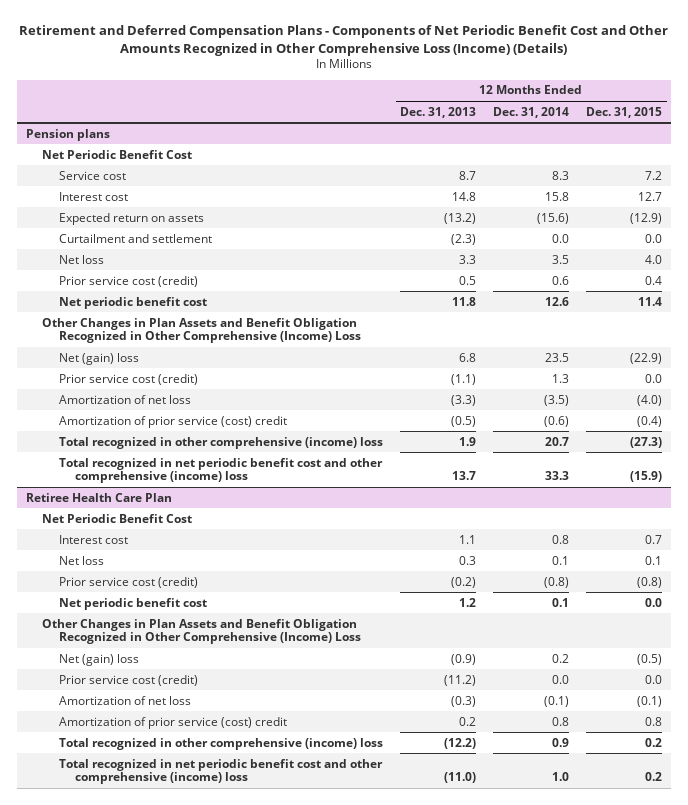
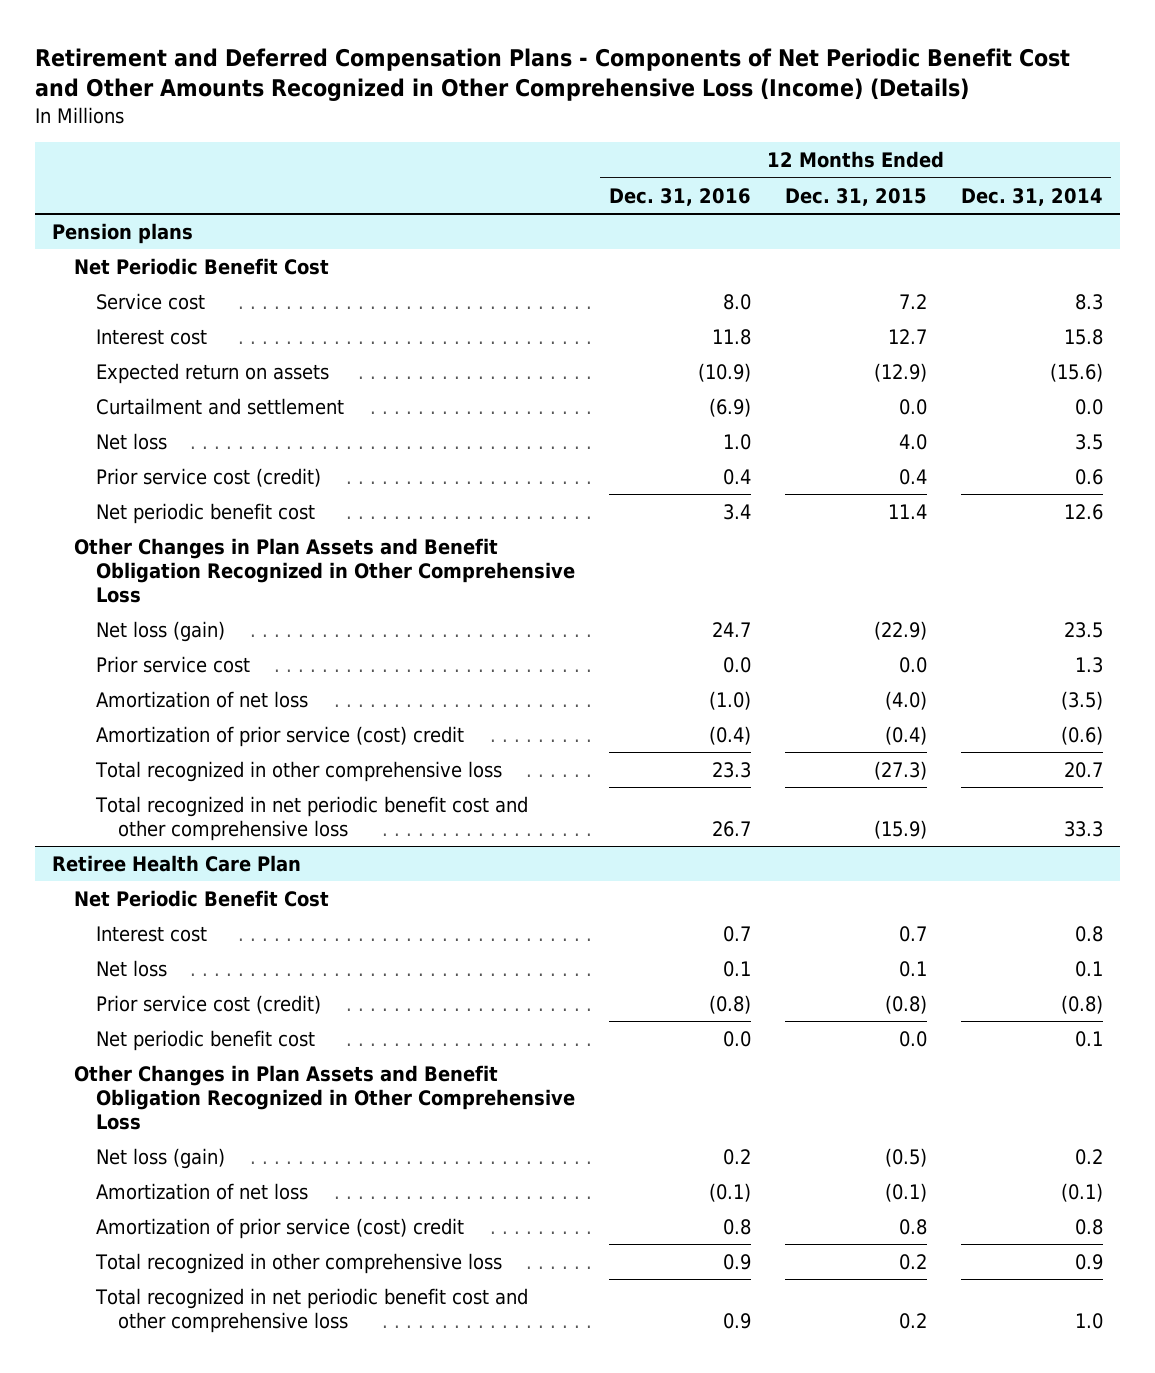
- | 12 Months Ended Dec. 31, 2013 | 12 Months Ended Dec. 31, 2014 | 12 Months Ended Dec. 31, 2015
+ | 12 Months Ended Dec. 31, 2016 | 12 Months Ended Dec. 31, 2015 | 12 Months Ended Dec. 31, 2014
@ Pension plans
- Other Changes in Plan Assets and Benefit Obligation Recognized in Other Comprehensive (Income) Loss
- Net (gain) loss | 6.8 | 23.5 | (22.9)
- Prior service cost (credit) | (1.1) | 1.3 | 0.0
+ Other Changes in Plan Assets and Benefit Obligation Recognized in Other Comprehensive Loss
+ Net loss (gain) | 24.7 | (22.9) | 23.5
+ Prior service cost | 0.0 | 0.0 | 1.3
- Total recognized in other comprehensive (income) loss | 1.9 | 20.7 | (27.3)
- Total recognized in net periodic benefit cost and other comprehensive (income) loss | 13.7 | 33.3 | (15.9)
+ Total recognized in other comprehensive loss | 23.3 | (27.3) | 20.7
+ Total recognized in net periodic benefit cost and other comprehensive loss | 26.7 | (15.9) | 33.3
@ Retiree Health Care Plan
- Other Changes in Plan Assets and Benefit Obligation Recognized in Other Comprehensive (Income) Loss
- Net (gain) loss | (0.9) | 0.2 | (0.5)
- Prior service cost (credit) | (11.2) | 0.0 | 0.0
+ Other Changes in Plan Assets and Benefit Obligation Recognized in Other Comprehensive Loss
+ Net loss (gain) | 0.2 | (0.5) | 0.2
- Total recognized in other comprehensive (income) loss | (12.2) | 0.9 | 0.2
- Total recognized in net periodic benefit cost and other comprehensive (income) loss | (11.0) | 1.0 | 0.2
+ Total recognized in other comprehensive loss | 0.9 | 0.2 | 0.9
+ Total recognized in net periodic benefit cost and other comprehensive loss | 0.9 | 0.2 | 1.0

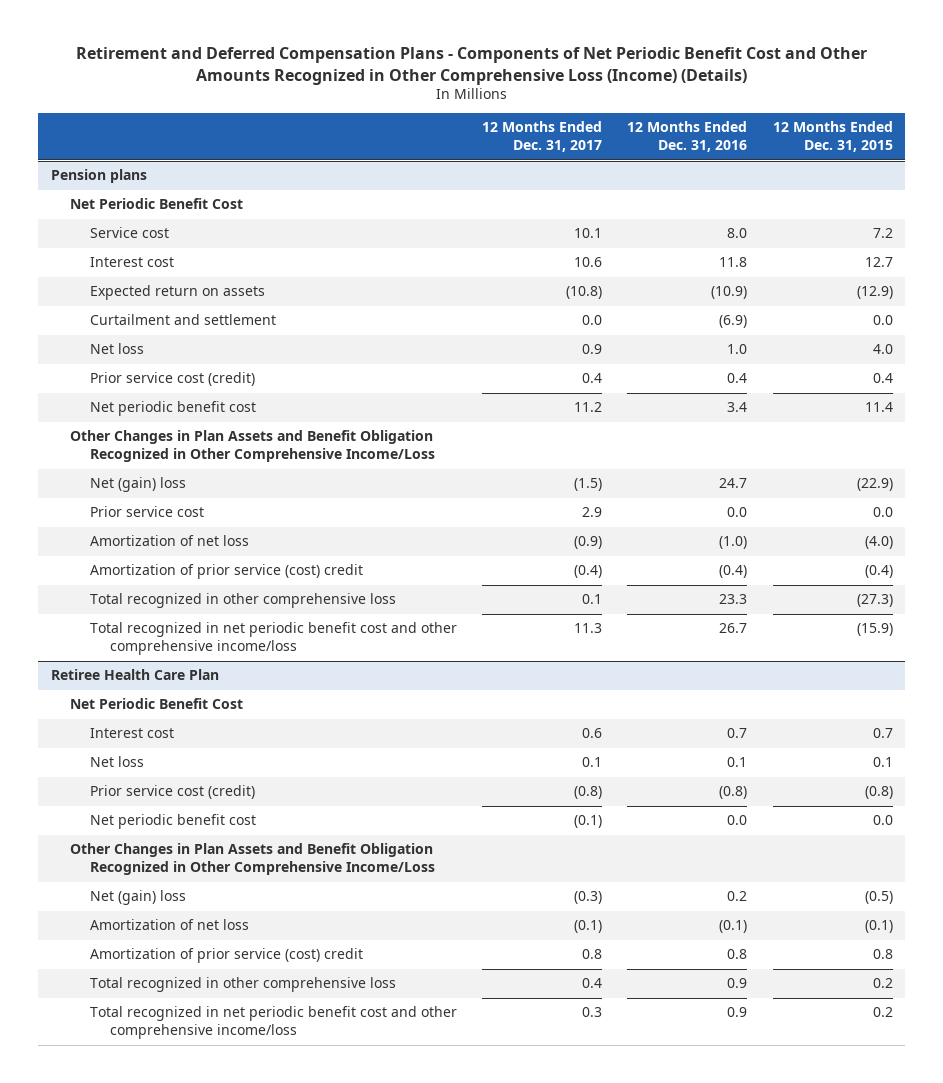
- | 12 Months Ended Dec. 31, 2016 | 12 Months Ended Dec. 31, 2015 | 12 Months Ended Dec. 31, 2014
+ | 12 Months Ended Dec. 31, 2017 | 12 Months Ended Dec. 31, 2016 | 12 Months Ended Dec. 31, 2015
@ Pension plans
- Other Changes in Plan Assets and Benefit Obligation Recognized in Other Comprehensive Loss
- Net loss (gain) | 24.7 | (22.9) | 23.5
+ Other Changes in Plan Assets and Benefit Obligation Recognized in Other Comprehensive Income/Loss
+ Net (gain) loss | (1.5) | 24.7 | (22.9)
- Total recognized in net periodic benefit cost and other comprehensive loss | 26.7 | (15.9) | 33.3
+ Total recognized in net periodic benefit cost and other comprehensive income/loss | 11.3 | 26.7 | (15.9)
@ Retiree Health Care Plan
- Other Changes in Plan Assets and Benefit Obligation Recognized in Other Comprehensive Loss
- Net loss (gain) | 0.2 | (0.5) | 0.2
+ Other Changes in Plan Assets and Benefit Obligation Recognized in Other Comprehensive Income/Loss
+ Net (gain) loss | (0.3) | 0.2 | (0.5)
- Total recognized in net periodic benefit cost and other comprehensive loss | 0.9 | 0.2 | 1.0
+ Total recognized in net periodic benefit cost and other comprehensive income/loss | 0.3 | 0.9 | 0.2

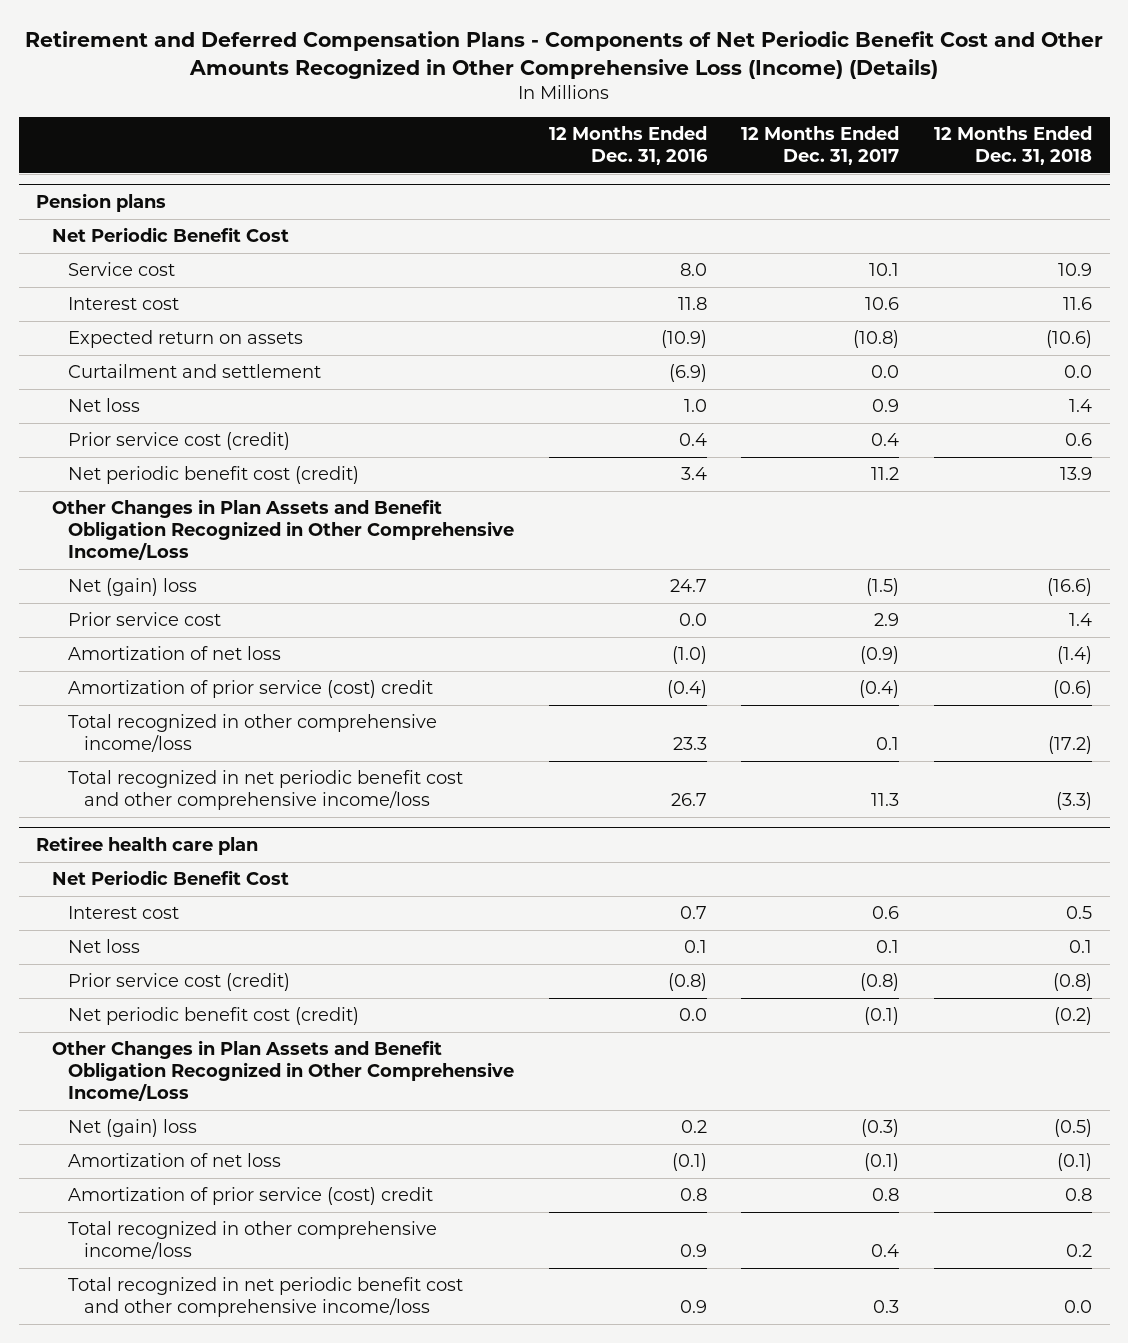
- | 12 Months Ended Dec. 31, 2017 | 12 Months Ended Dec. 31, 2016 | 12 Months Ended Dec. 31, 2015
+ | 12 Months Ended Dec. 31, 2016 | 12 Months Ended Dec. 31, 2017 | 12 Months Ended Dec. 31, 2018
@ Pension plans
- Net periodic benefit cost | 11.2 | 3.4 | 11.4
+ Net periodic benefit cost (credit) | 3.4 | 11.2 | 13.9
- Total recognized in other comprehensive loss | 0.1 | 23.3 | (27.3)
+ Total recognized in other comprehensive income/loss | 23.3 | 0.1 | (17.2)
- Retiree Health Care Plan
+ Retiree health care plan
- Net periodic benefit cost | (0.1) | 0.0 | 0.0
+ Net periodic benefit cost (credit) | 0.0 | (0.1) | (0.2)
- Total recognized in other comprehensive loss | 0.4 | 0.9 | 0.2
+ Total recognized in other comprehensive income/loss | 0.9 | 0.4 | 0.2

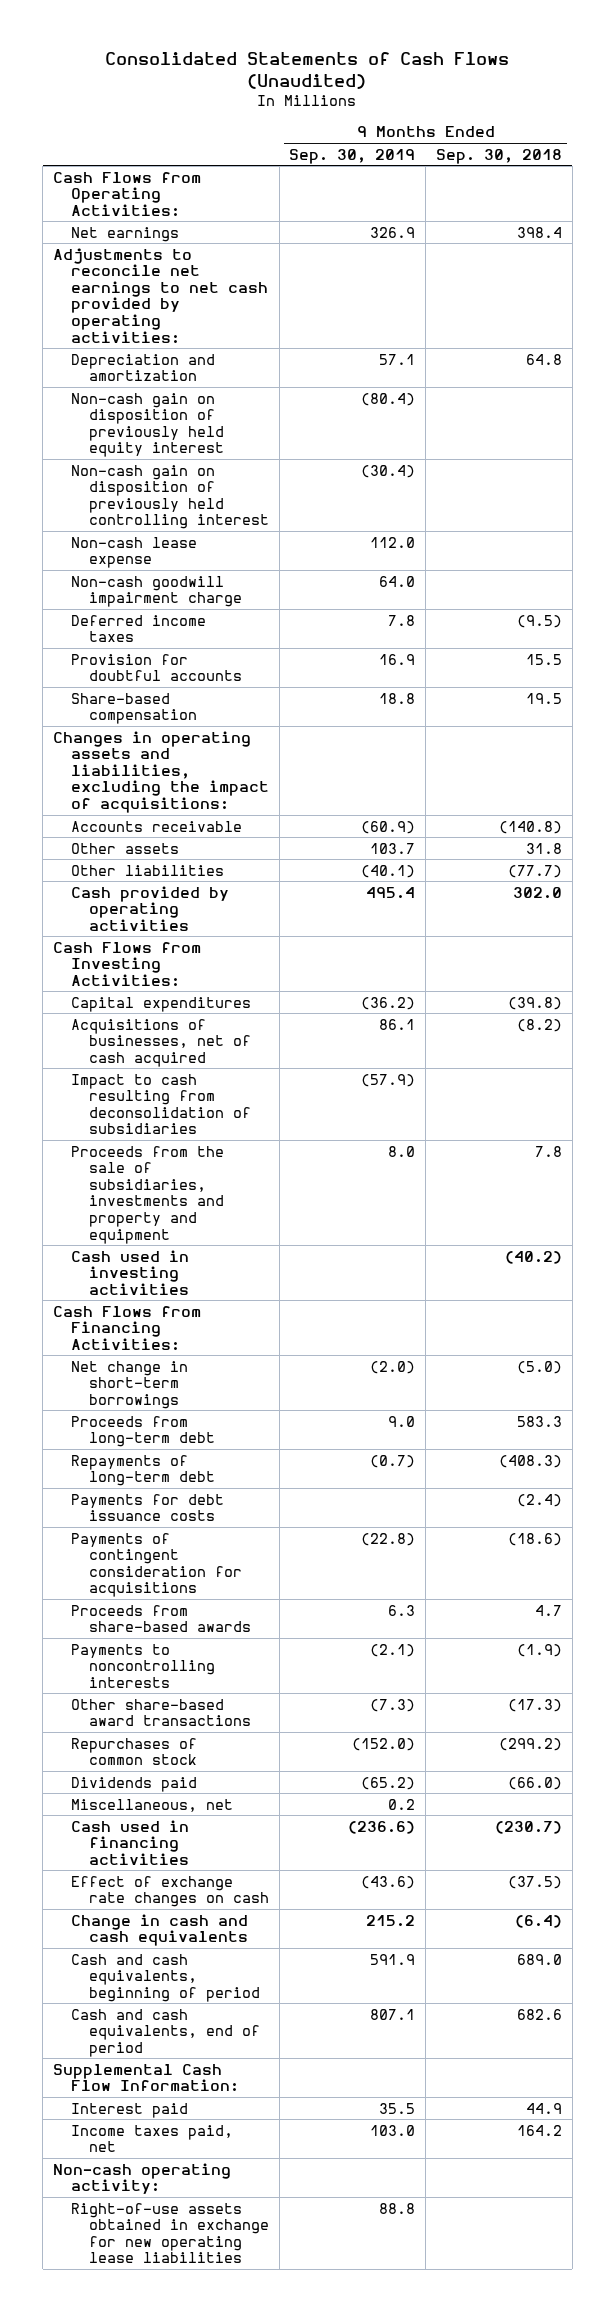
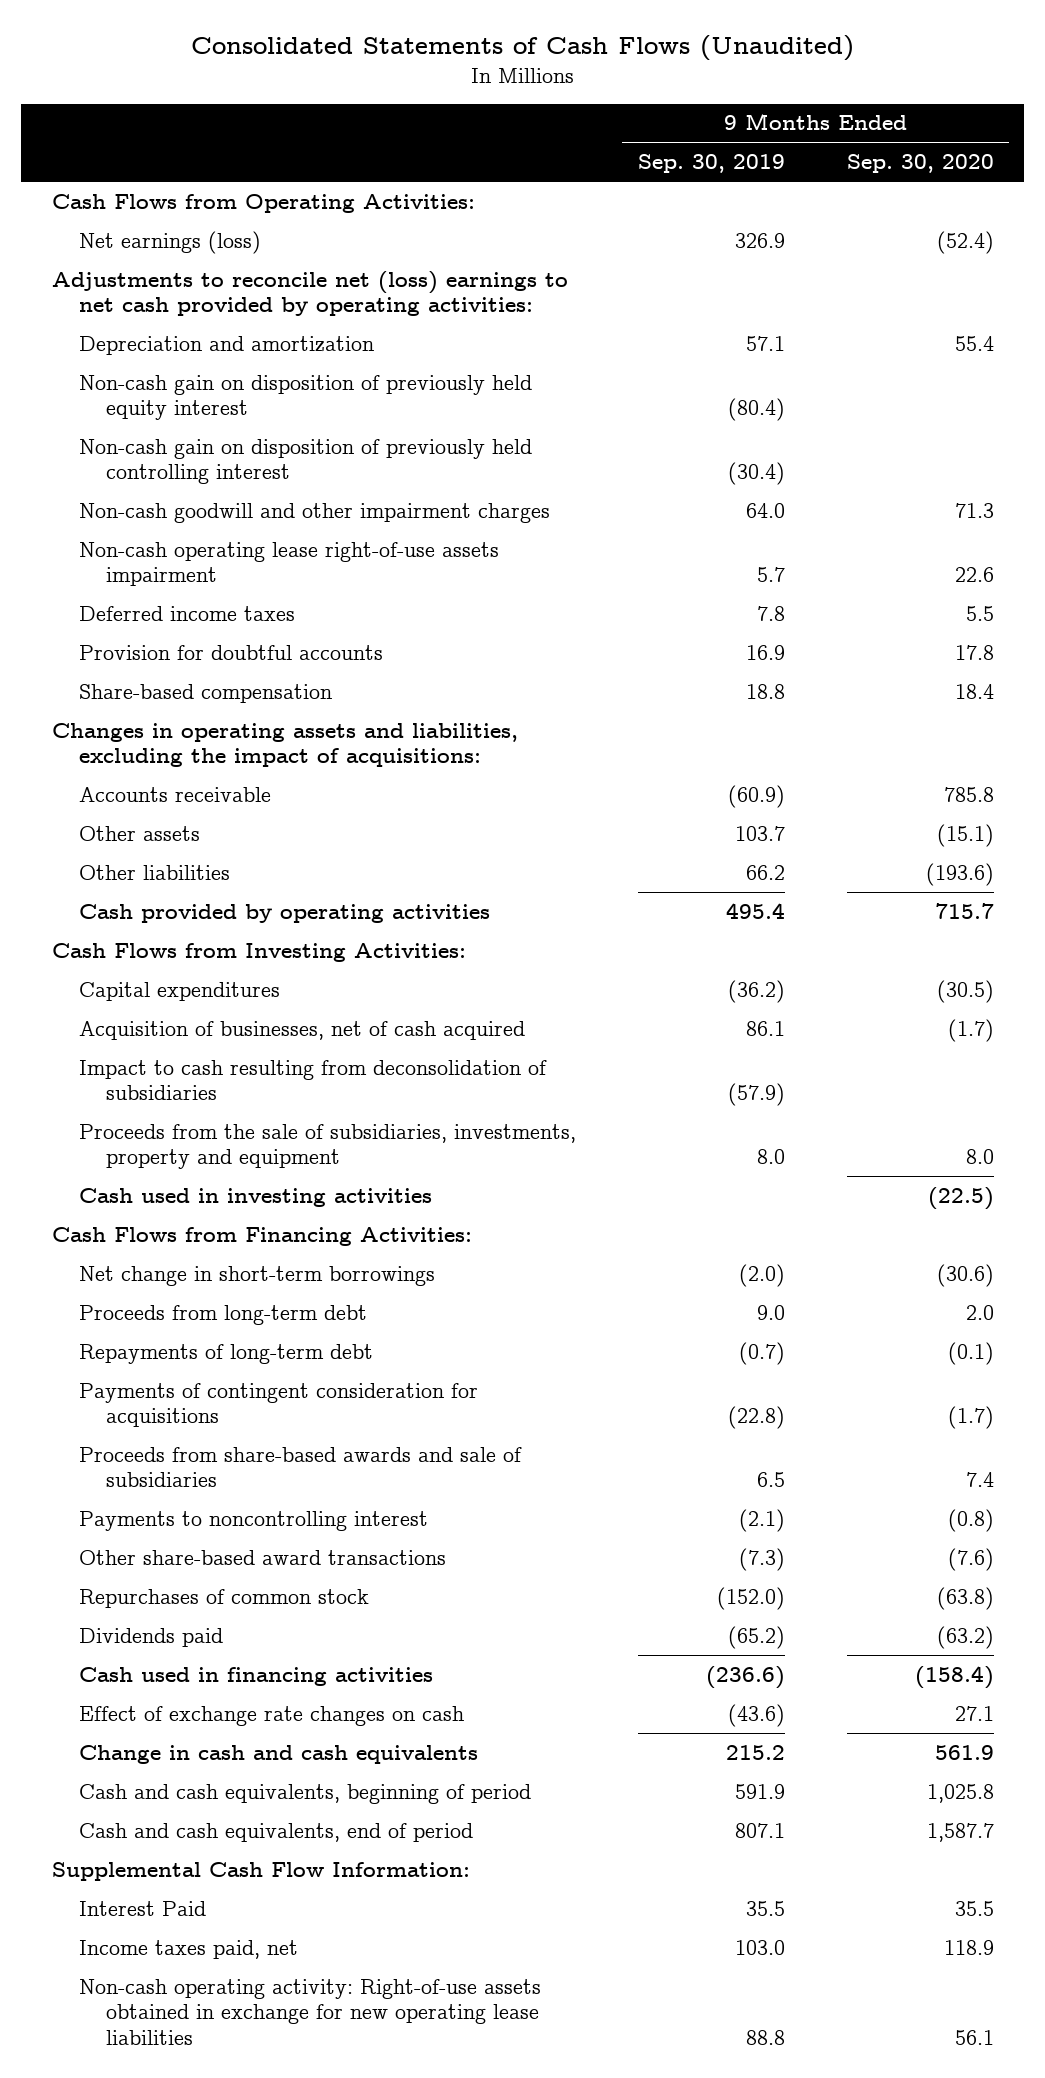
- | 9 Months Ended Sep. 30, 2019 | 9 Months Ended Sep. 30, 2018
+ | 9 Months Ended Sep. 30, 2019 | 9 Months Ended Sep. 30, 2020
- Net earnings | 326.9 | 398.4
- Adjustments to reconcile net earnings to net cash provided by operating activities:
+ Net earnings (loss) | 326.9 | (52.4)
+ Adjustments to reconcile net (loss) earnings to net cash provided by operating activities:
- Non-cash lease expense | 112.0 |
- Non-cash goodwill impairment charge | 64.0 |
+ Non-cash goodwill and other impairment charges | 64.0 | 71.3
+ Non-cash operating lease right-of-use assets impairment | 5.7 | 22.6
- Other liabilities | (40.1) | (77.7)
+ Other liabilities | 66.2 | (193.6)
- Acquisitions of businesses, net of cash acquired | 86.1 | (8.2)
+ Acquisition of businesses, net of cash acquired | 86.1 | (1.7)
- Proceeds from the sale of subsidiaries, investments and property and equipment | 8.0 | 7.8
+ Proceeds from the sale of subsidiaries, investments, property and equipment | 8.0 | 8.0
- Payments for debt issuance costs | | (2.4)
- Proceeds from share-based awards | 6.3 | 4.7
- Payments to noncontrolling interests | (2.1) | (1.9)
+ Proceeds from share-based awards and sale of subsidiaries | 6.5 | 7.4
+ Payments to noncontrolling interest | (2.1) | (0.8)
- Miscellaneous, net | 0.2 |
- Interest paid | 35.5 | 44.9
+ Interest Paid | 35.5 | 35.5
- Non-cash operating activity:
- Right-of-use assets obtained in exchange for new operating lease liabilities | 88.8 |
+ Non-cash operating activity: Right-of-use assets obtained in exchange for new operating lease liabilities | 88.8 | 56.1

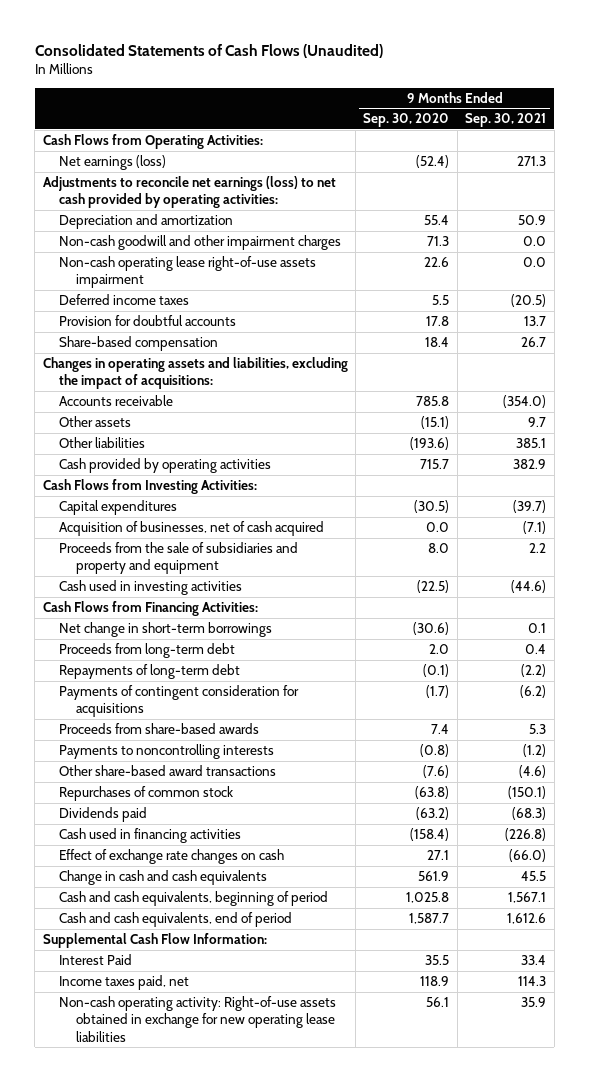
- | 9 Months Ended Sep. 30, 2019 | 9 Months Ended Sep. 30, 2020
+ | 9 Months Ended Sep. 30, 2020 | 9 Months Ended Sep. 30, 2021
- Adjustments to reconcile net (loss) earnings to net cash provided by operating activities:
+ Adjustments to reconcile net earnings (loss) to net cash provided by operating activities:
- Non-cash gain on disposition of previously held equity interest | (80.4) |
- Non-cash gain on disposition of previously held controlling interest | (30.4) |
- Acquisition of businesses, net of cash acquired | 86.1 | (1.7)
- Impact to cash resulting from deconsolidation of subsidiaries | (57.9) |
- Proceeds from the sale of subsidiaries, investments, property and equipment | 8.0 | 8.0
+ Acquisition of businesses, net of cash acquired | 0.0 | (7.1)
+ Proceeds from the sale of subsidiaries and property and equipment | 8.0 | 2.2
- Proceeds from share-based awards and sale of subsidiaries | 6.5 | 7.4
- Payments to noncontrolling interest | (2.1) | (0.8)
+ Proceeds from share-based awards | 7.4 | 5.3
+ Payments to noncontrolling interests | (0.8) | (1.2)

